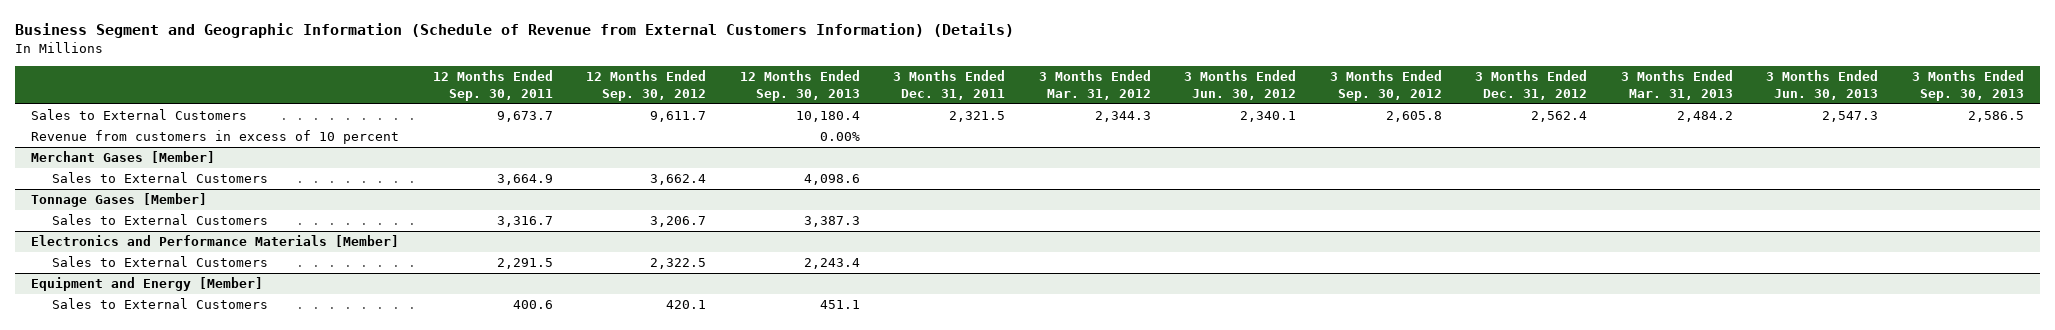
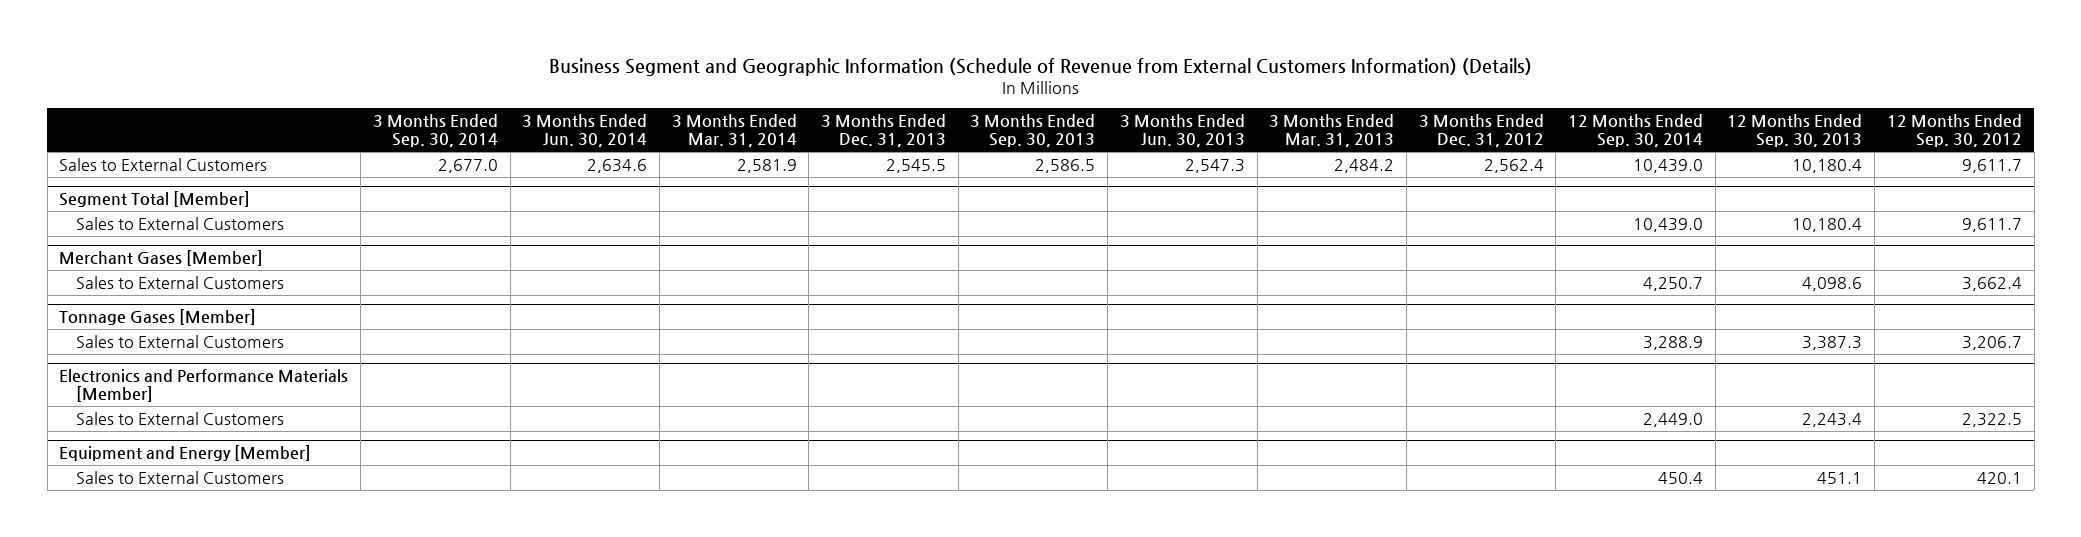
- | 12 Months Ended Sep. 30, 2011 | 12 Months Ended Sep. 30, 2012 | 12 Months Ended Sep. 30, 2013 | 3 Months Ended Dec. 31, 2011 | 3 Months Ended Mar. 31, 2012 | 3 Months Ended Jun. 30, 2012 | 3 Months Ended Sep. 30, 2012 | 3 Months Ended Dec. 31, 2012 | 3 Months Ended Mar. 31, 2013 | 3 Months Ended Jun. 30, 2013 | 3 Months Ended Sep. 30, 2013
+ | 3 Months Ended Sep. 30, 2014 | 3 Months Ended Jun. 30, 2014 | 3 Months Ended Mar. 31, 2014 | 3 Months Ended Dec. 31, 2013 | 3 Months Ended Sep. 30, 2013 | 3 Months Ended Jun. 30, 2013 | 3 Months Ended Mar. 31, 2013 | 3 Months Ended Dec. 31, 2012 | 12 Months Ended Sep. 30, 2014 | 12 Months Ended Sep. 30, 2013 | 12 Months Ended Sep. 30, 2012
- Revenue from customers in excess of 10 percent | | | 0.00% | | | | | | | |
+ Segment Total [Member]
+ Sales to External Customers | | | | | | | | | 10,439.0 | 10,180.4 | 9,611.7

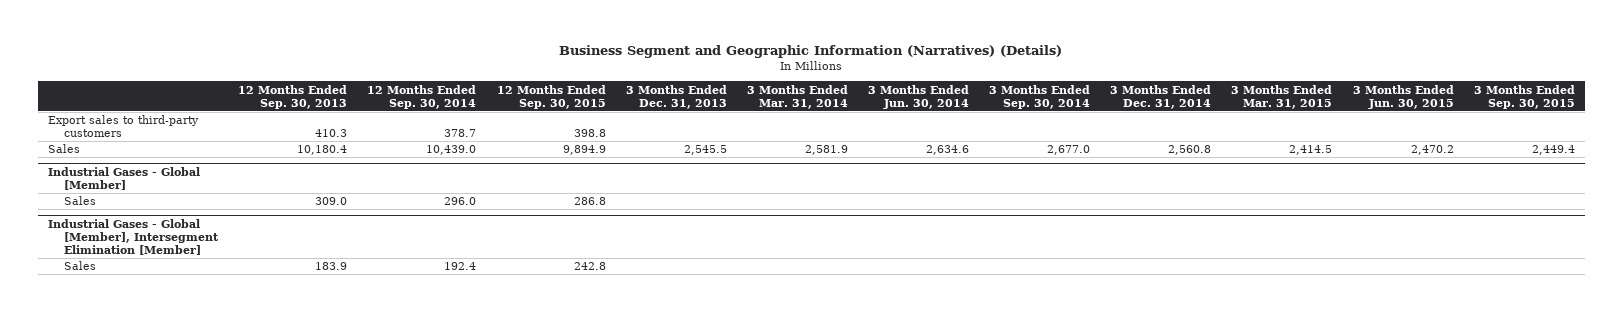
- Business Segment and Geographic Information (Schedule of Revenue from External Customers Information) (Details)
+ Business Segment and Geographic Information (Narratives) (Details)
- | 3 Months Ended Sep. 30, 2014 | 3 Months Ended Jun. 30, 2014 | 3 Months Ended Mar. 31, 2014 | 3 Months Ended Dec. 31, 2013 | 3 Months Ended Sep. 30, 2013 | 3 Months Ended Jun. 30, 2013 | 3 Months Ended Mar. 31, 2013 | 3 Months Ended Dec. 31, 2012 | 12 Months Ended Sep. 30, 2014 | 12 Months Ended Sep. 30, 2013 | 12 Months Ended Sep. 30, 2012
+ | 12 Months Ended Sep. 30, 2013 | 12 Months Ended Sep. 30, 2014 | 12 Months Ended Sep. 30, 2015 | 3 Months Ended Dec. 31, 2013 | 3 Months Ended Mar. 31, 2014 | 3 Months Ended Jun. 30, 2014 | 3 Months Ended Sep. 30, 2014 | 3 Months Ended Dec. 31, 2014 | 3 Months Ended Mar. 31, 2015 | 3 Months Ended Jun. 30, 2015 | 3 Months Ended Sep. 30, 2015
- Sales to External Customers | 2,677.0 | 2,634.6 | 2,581.9 | 2,545.5 | 2,586.5 | 2,547.3 | 2,484.2 | 2,562.4 | 10,439.0 | 10,180.4 | 9,611.7
- Segment Total [Member]
- Sales to External Customers | | | | | | | | | 10,439.0 | 10,180.4 | 9,611.7
- Merchant Gases [Member]
- Sales to External Customers | | | | | | | | | 4,250.7 | 4,098.6 | 3,662.4
- Tonnage Gases [Member]
- Sales to External Customers | | | | | | | | | 3,288.9 | 3,387.3 | 3,206.7
- Electronics and Performance Materials [Member]
- Sales to External Customers | | | | | | | | | 2,449.0 | 2,243.4 | 2,322.5
- Equipment and Energy [Member]
- Sales to External Customers | | | | | | | | | 450.4 | 451.1 | 420.1
+ Export sales to third-party customers | 410.3 | 378.7 | 398.8 | | | | | | | |
+ Sales | 10,180.4 | 10,439.0 | 9,894.9 | 2,545.5 | 2,581.9 | 2,634.6 | 2,677.0 | 2,560.8 | 2,414.5 | 2,470.2 | 2,449.4
+ Industrial Gases - Global [Member]
+ Sales | 309.0 | 296.0 | 286.8 | | | | | | | |
+ Industrial Gases - Global [Member], Intersegment Elimination [Member]
+ Sales | 183.9 | 192.4 | 242.8 | | | | | | | |

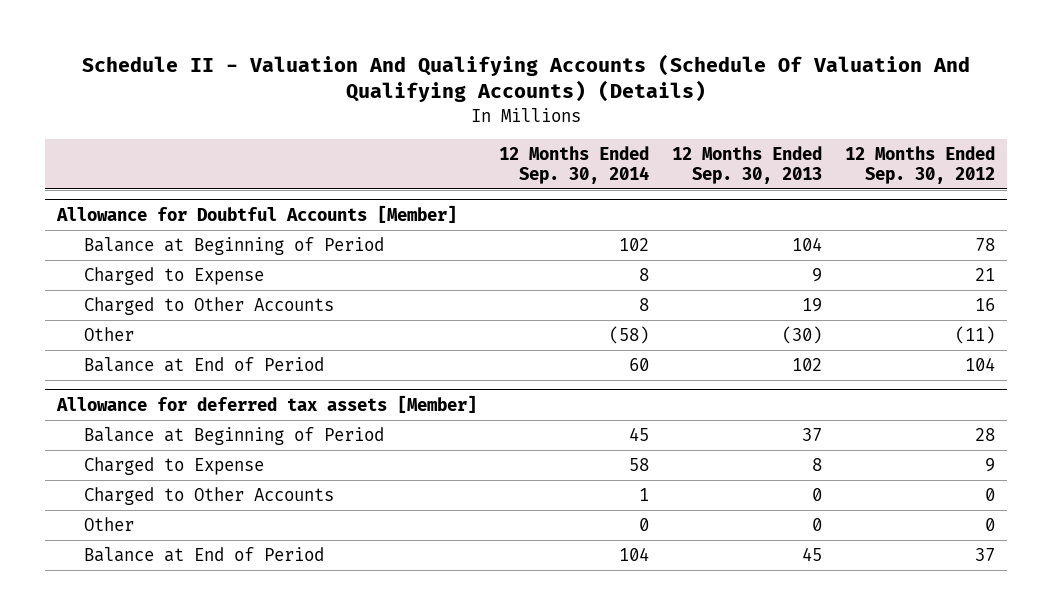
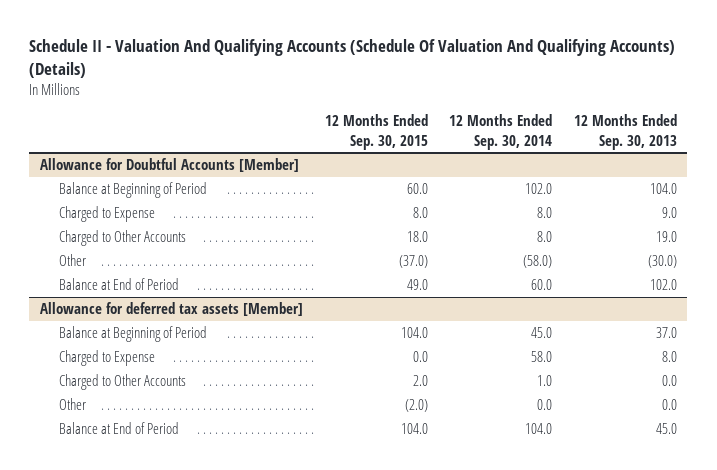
- | 12 Months Ended Sep. 30, 2014 | 12 Months Ended Sep. 30, 2013 | 12 Months Ended Sep. 30, 2012
+ | 12 Months Ended Sep. 30, 2015 | 12 Months Ended Sep. 30, 2014 | 12 Months Ended Sep. 30, 2013
@ Allowance for Doubtful Accounts [Member]
- Balance at Beginning of Period | 102 | 104 | 78
- Charged to Expense | 8 | 9 | 21
- Charged to Other Accounts | 8 | 19 | 16
- Other | (58) | (30) | (11)
- Balance at End of Period | 60 | 102 | 104
+ Balance at Beginning of Period | 60.0 | 102.0 | 104.0
+ Charged to Expense | 8.0 | 8.0 | 9.0
+ Charged to Other Accounts | 18.0 | 8.0 | 19.0
+ Other | (37.0) | (58.0) | (30.0)
+ Balance at End of Period | 49.0 | 60.0 | 102.0
@ Allowance for deferred tax assets [Member]
- Balance at Beginning of Period | 45 | 37 | 28
- Charged to Expense | 58 | 8 | 9
- Charged to Other Accounts | 1 | 0 | 0
- Other | 0 | 0 | 0
- Balance at End of Period | 104 | 45 | 37
+ Balance at Beginning of Period | 104.0 | 45.0 | 37.0
+ Charged to Expense | 0.0 | 58.0 | 8.0
+ Charged to Other Accounts | 2.0 | 1.0 | 0.0
+ Other | (2.0) | 0.0 | 0.0
+ Balance at End of Period | 104.0 | 104.0 | 45.0

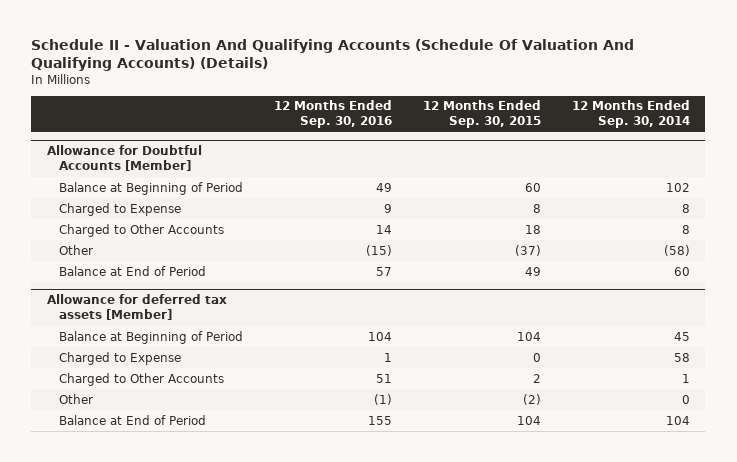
- | 12 Months Ended Sep. 30, 2015 | 12 Months Ended Sep. 30, 2014 | 12 Months Ended Sep. 30, 2013
+ | 12 Months Ended Sep. 30, 2016 | 12 Months Ended Sep. 30, 2015 | 12 Months Ended Sep. 30, 2014
@ Allowance for Doubtful Accounts [Member]
- Balance at Beginning of Period | 60.0 | 102.0 | 104.0
- Charged to Expense | 8.0 | 8.0 | 9.0
- Charged to Other Accounts | 18.0 | 8.0 | 19.0
- Other | (37.0) | (58.0) | (30.0)
- Balance at End of Period | 49.0 | 60.0 | 102.0
+ Balance at Beginning of Period | 49 | 60 | 102
+ Charged to Expense | 9 | 8 | 8
+ Charged to Other Accounts | 14 | 18 | 8
+ Other | (15) | (37) | (58)
+ Balance at End of Period | 57 | 49 | 60
@ Allowance for deferred tax assets [Member]
- Balance at Beginning of Period | 104.0 | 45.0 | 37.0
- Charged to Expense | 0.0 | 58.0 | 8.0
- Charged to Other Accounts | 2.0 | 1.0 | 0.0
- Other | (2.0) | 0.0 | 0.0
- Balance at End of Period | 104.0 | 104.0 | 45.0
+ Balance at Beginning of Period | 104 | 104 | 45
+ Charged to Expense | 1 | 0 | 58
+ Charged to Other Accounts | 51 | 2 | 1
+ Other | (1) | (2) | 0
+ Balance at End of Period | 155 | 104 | 104

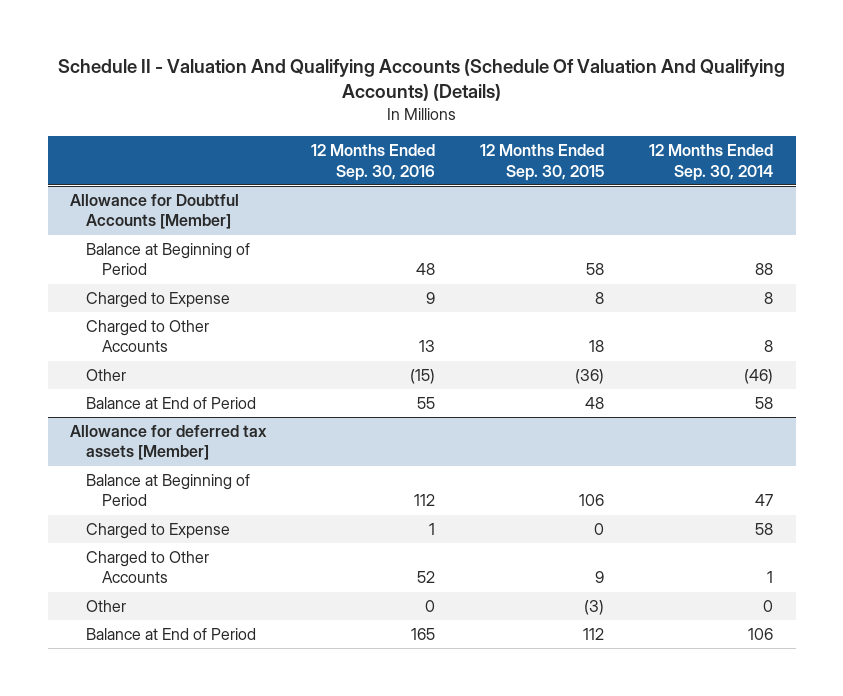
@ Allowance for Doubtful Accounts [Member]
- Balance at Beginning of Period | 49 | 60 | 102
+ Balance at Beginning of Period | 48 | 58 | 88
- Charged to Other Accounts | 14 | 18 | 8
- Other | (15) | (37) | (58)
- Balance at End of Period | 57 | 49 | 60
+ Charged to Other Accounts | 13 | 18 | 8
+ Other | (15) | (36) | (46)
+ Balance at End of Period | 55 | 48 | 58
@ Allowance for deferred tax assets [Member]
- Balance at Beginning of Period | 104 | 104 | 45
+ Balance at Beginning of Period | 112 | 106 | 47
- Charged to Other Accounts | 51 | 2 | 1
- Other | (1) | (2) | 0
- Balance at End of Period | 155 | 104 | 104
+ Charged to Other Accounts | 52 | 9 | 1
+ Other | 0 | (3) | 0
+ Balance at End of Period | 165 | 112 | 106

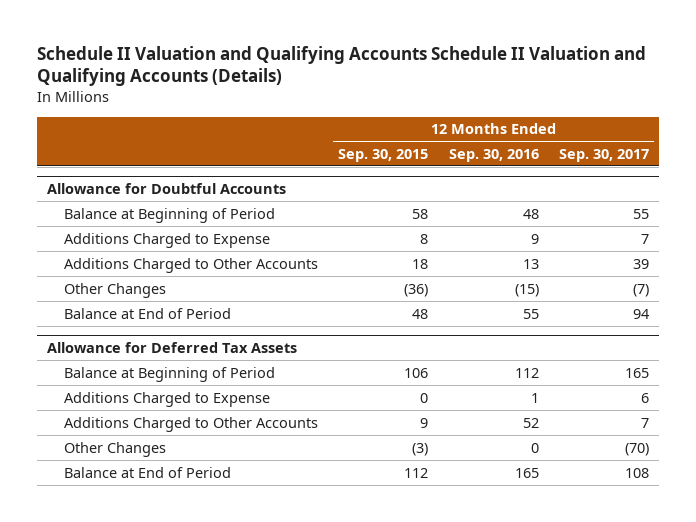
- Schedule II - Valuation And Qualifying Accounts (Schedule Of Valuation And Qualifying Accounts) (Details)
+ Schedule II Valuation and Qualifying Accounts Schedule II Valuation and Qualifying Accounts (Details)
- | 12 Months Ended Sep. 30, 2016 | 12 Months Ended Sep. 30, 2015 | 12 Months Ended Sep. 30, 2014
+ | 12 Months Ended Sep. 30, 2015 | 12 Months Ended Sep. 30, 2016 | 12 Months Ended Sep. 30, 2017
- Allowance for Doubtful Accounts [Member]
+ Allowance for Doubtful Accounts
- Charged to Expense | 9 | 8 | 8
- Charged to Other Accounts | 13 | 18 | 8
- Other | (15) | (36) | (46)
+ Additions Charged to Expense | 8 | 9 | 7
+ Additions Charged to Other Accounts | 18 | 13 | 39
+ Other Changes | (36) | (15) | (7)
- Allowance for deferred tax assets [Member]
+ Allowance for Deferred Tax Assets
- Charged to Expense | 1 | 0 | 58
- Charged to Other Accounts | 52 | 9 | 1
- Other | 0 | (3) | 0
+ Additions Charged to Expense | 0 | 1 | 6
+ Additions Charged to Other Accounts | 9 | 52 | 7
+ Other Changes | (3) | 0 | (70)

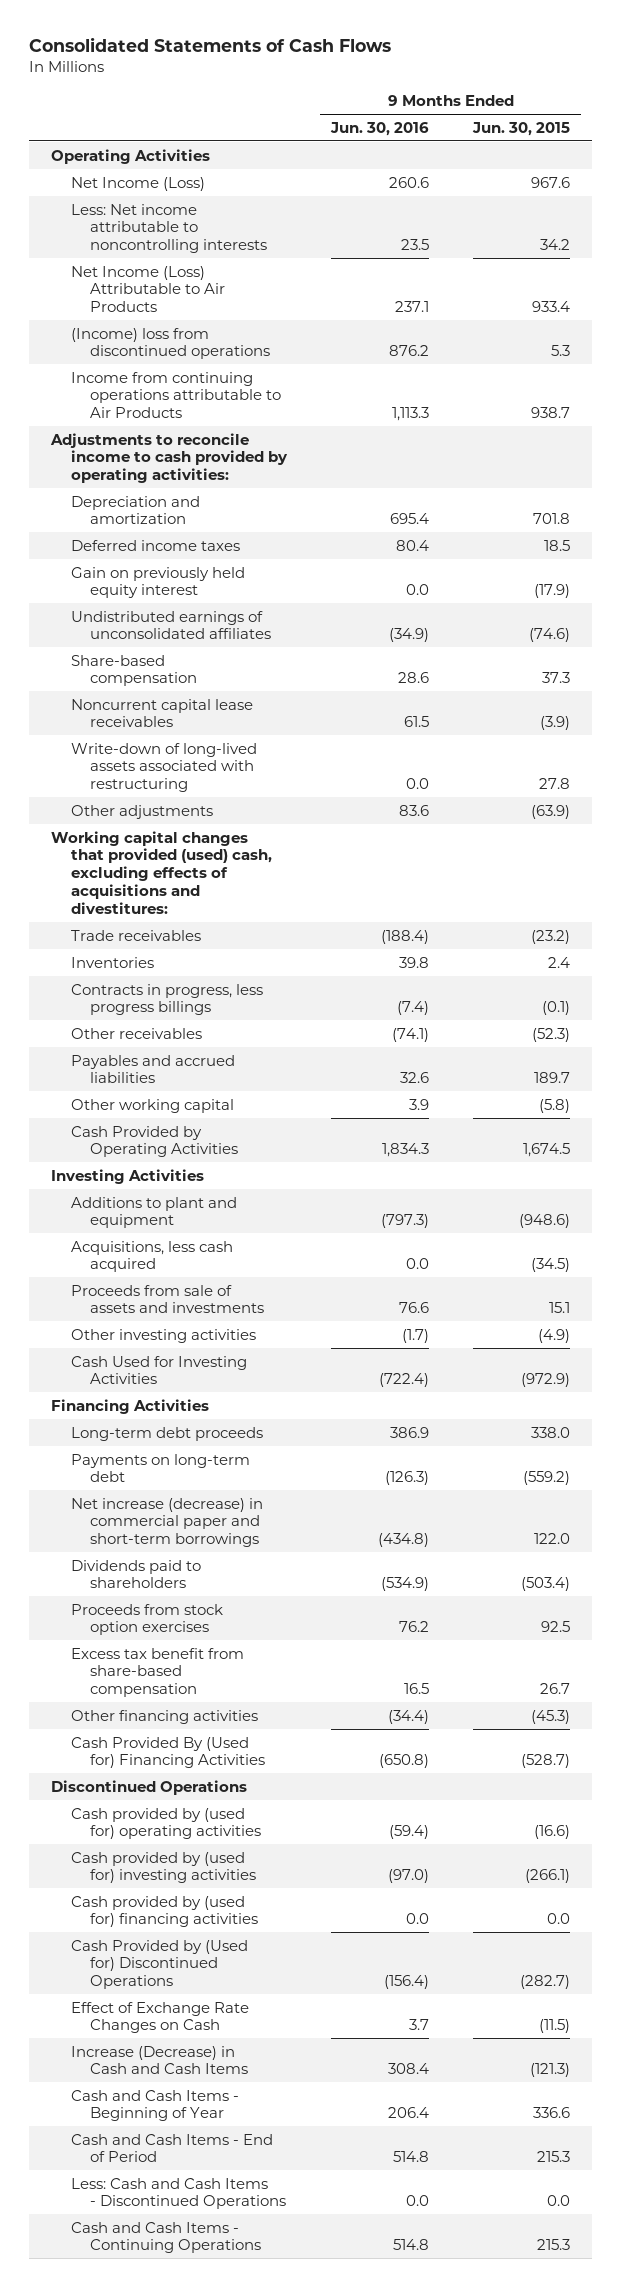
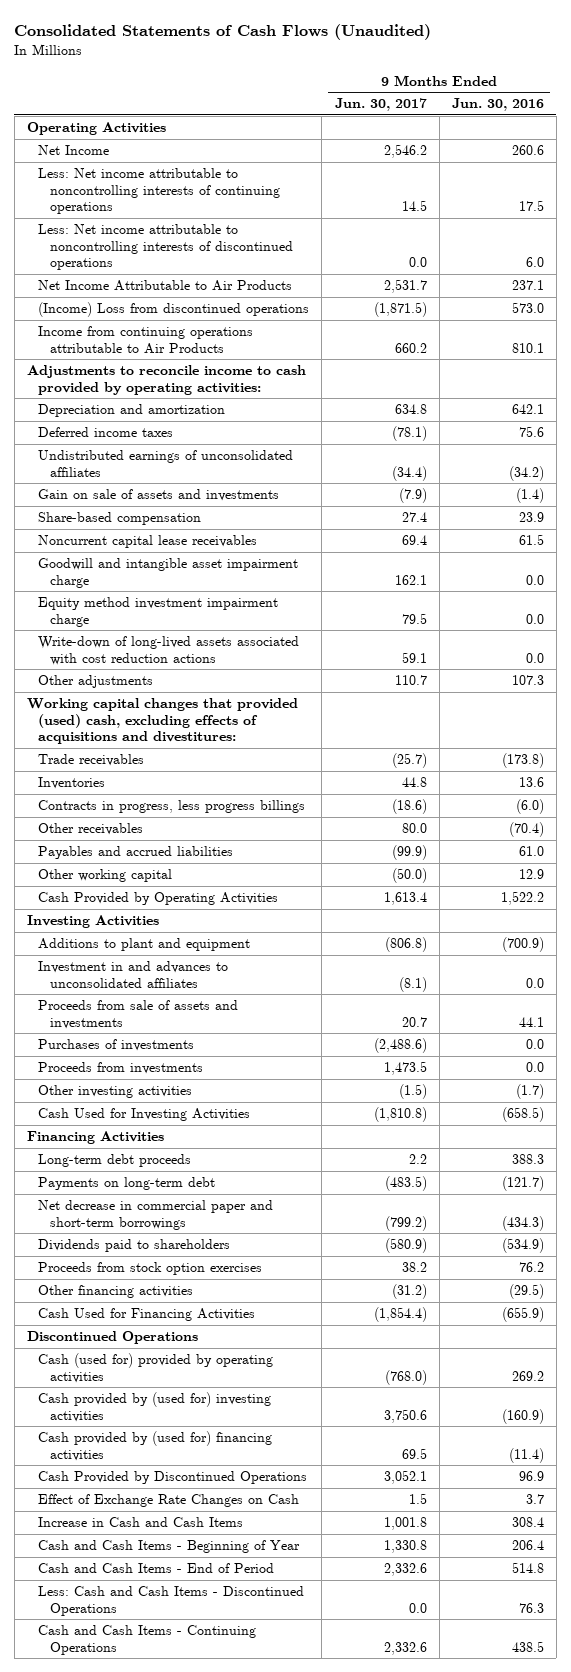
- Consolidated Statements of Cash Flows
+ Consolidated Statements of Cash Flows (Unaudited)
- | 9 Months Ended Jun. 30, 2016 | 9 Months Ended Jun. 30, 2015
+ | 9 Months Ended Jun. 30, 2017 | 9 Months Ended Jun. 30, 2016
- Net Income (Loss) | 260.6 | 967.6
- Less: Net income attributable to noncontrolling interests | 23.5 | 34.2
- Net Income (Loss) Attributable to Air Products | 237.1 | 933.4
- (Income) loss from discontinued operations | 876.2 | 5.3
- Income from continuing operations attributable to Air Products | 1,113.3 | 938.7
+ Net Income | 2,546.2 | 260.6
+ Less: Net income attributable to noncontrolling interests of continuing operations | 14.5 | 17.5
+ Less: Net income attributable to noncontrolling interests of discontinued operations | 0.0 | 6.0
+ Net Income Attributable to Air Products | 2,531.7 | 237.1
+ (Income) Loss from discontinued operations | (1,871.5) | 573.0
+ Income from continuing operations attributable to Air Products | 660.2 | 810.1
- Depreciation and amortization | 695.4 | 701.8
- Deferred income taxes | 80.4 | 18.5
- Gain on previously held equity interest | 0.0 | (17.9)
- Undistributed earnings of unconsolidated affiliates | (34.9) | (74.6)
- Share-based compensation | 28.6 | 37.3
+ Depreciation and amortization | 634.8 | 642.1
+ Deferred income taxes | (78.1) | 75.6
+ Undistributed earnings of unconsolidated affiliates | (34.4) | (34.2)
+ Gain on sale of assets and investments | (7.9) | (1.4)
+ Share-based compensation | 27.4 | 23.9
- Write-down of long-lived assets associated with restructuring | 0.0 | 27.8
- Other adjustments | 83.6 | (63.9)
+ Goodwill and intangible asset impairment charge | 162.1 | 0.0
+ Equity method investment impairment charge | 79.5 | 0.0
+ Write-down of long-lived assets associated with cost reduction actions | 59.1 | 0.0
+ Other adjustments | 110.7 | 107.3
- Trade receivables | (188.4) | (23.2)
- Inventories | 39.8 | 2.4
- Contracts in progress, less progress billings | (7.4) | (0.1)
- Other receivables | (74.1) | (52.3)
- Payables and accrued liabilities | 32.6 | 189.7
- Other working capital | 3.9 | (5.8)
- Cash Provided by Operating Activities | 1,834.3 | 1,674.5
+ Trade receivables | (25.7) | (173.8)
+ Inventories | 44.8 | 13.6
+ Contracts in progress, less progress billings | (18.6) | (6.0)
+ Other receivables | 80.0 | (70.4)
+ Payables and accrued liabilities | (99.9) | 61.0
+ Other working capital | (50.0) | 12.9
+ Cash Provided by Operating Activities | 1,613.4 | 1,522.2
- Additions to plant and equipment | (797.3) | (948.6)
- Acquisitions, less cash acquired | 0.0 | (34.5)
- Proceeds from sale of assets and investments | 76.6 | 15.1
+ Additions to plant and equipment | (806.8) | (700.9)
+ Investment in and advances to unconsolidated affiliates | (8.1) | 0.0
+ Proceeds from sale of assets and investments | 20.7 | 44.1
+ Purchases of investments | (2,488.6) | 0.0
+ Proceeds from investments | 1,473.5 | 0.0
- Cash Used for Investing Activities | (722.4) | (972.9)
+ Cash Used for Investing Activities | (1,810.8) | (658.5)
- Long-term debt proceeds | 386.9 | 338.0
- Payments on long-term debt | (126.3) | (559.2)
- Net increase (decrease) in commercial paper and short-term borrowings | (434.8) | 122.0
+ Long-term debt proceeds | 2.2 | 388.3
+ Payments on long-term debt | (483.5) | (121.7)
+ Net decrease in commercial paper and short-term borrowings | (799.2) | (434.3)
- Excess tax benefit from share-based compensation | 16.5 | 26.7
- Other financing activities | (34.4) | (45.3)
- Cash Provided By (Used for) Financing Activities | (650.8) | (528.7)
+ Other financing activities | (31.2) | (29.5)
+ Cash Used for Financing Activities | (1,854.4) | (655.9)
- Cash provided by (used for) operating activities | (59.4) | (16.6)
- Cash provided by (used for) investing activities | (97.0) | (266.1)
- Cash provided by (used for) financing activities | 0.0 | 0.0
- Cash Provided by (Used for) Discontinued Operations | (156.4) | (282.7)
+ Cash (used for) provided by operating activities | (768.0) | 269.2
+ Cash provided by (used for) investing activities | 3,750.6 | (160.9)
+ Cash provided by (used for) financing activities | 69.5 | (11.4)
+ Cash Provided by Discontinued Operations | 3,052.1 | 96.9
- Increase (Decrease) in Cash and Cash Items | 308.4 | (121.3)
+ Increase in Cash and Cash Items | 1,001.8 | 308.4
- Less: Cash and Cash Items - Discontinued Operations | 0.0 | 0.0
- Cash and Cash Items - Continuing Operations | 514.8 | 215.3
+ Less: Cash and Cash Items - Discontinued Operations | 0.0 | 76.3
+ Cash and Cash Items - Continuing Operations | 2,332.6 | 438.5

